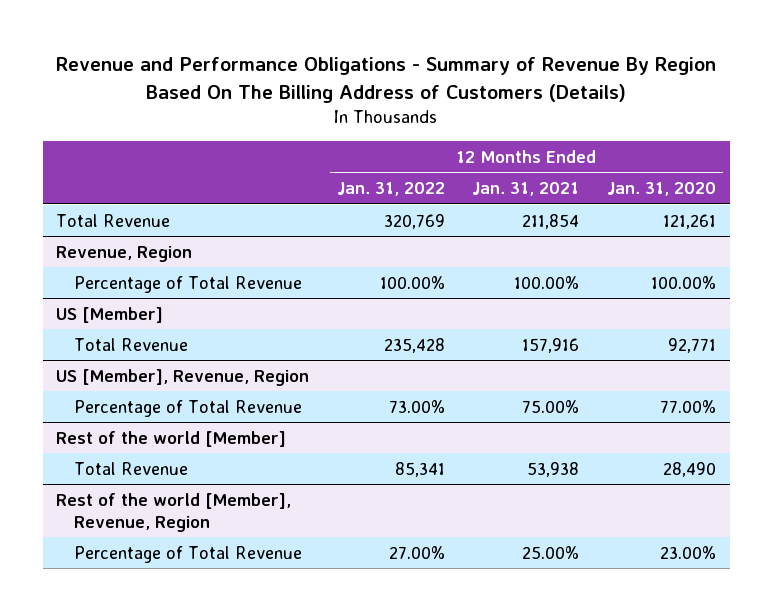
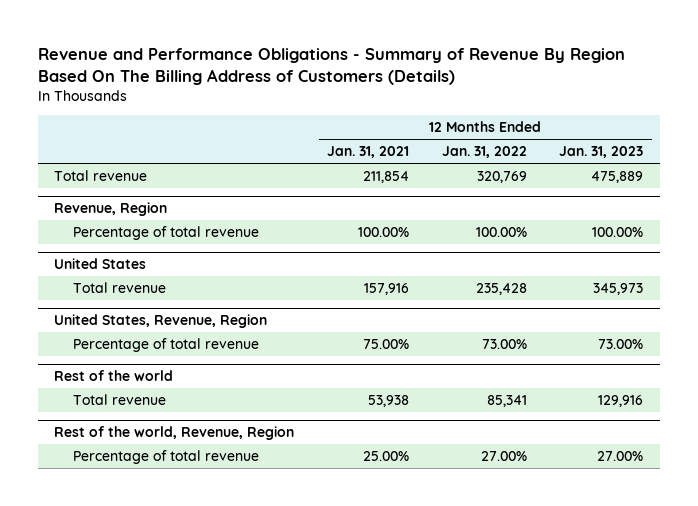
- | 12 Months Ended Jan. 31, 2022 | 12 Months Ended Jan. 31, 2021 | 12 Months Ended Jan. 31, 2020
+ | 12 Months Ended Jan. 31, 2021 | 12 Months Ended Jan. 31, 2022 | 12 Months Ended Jan. 31, 2023
- Total Revenue | 320,769 | 211,854 | 121,261
+ Total revenue | 211,854 | 320,769 | 475,889
@ Revenue, Region
- Percentage of Total Revenue | 100.00% | 100.00% | 100.00%
- US [Member]
- Total Revenue | 235,428 | 157,916 | 92,771
- US [Member], Revenue, Region
- Percentage of Total Revenue | 73.00% | 75.00% | 77.00%
- Rest of the world [Member]
- Total Revenue | 85,341 | 53,938 | 28,490
- Rest of the world [Member], Revenue, Region
- Percentage of Total Revenue | 27.00% | 25.00% | 23.00%
@ Revenue, Region
+ Percentage of total revenue | 100.00% | 100.00% | 100.00%
+ United States
+ Total revenue | 157,916 | 235,428 | 345,973
+ United States, Revenue, Region
+ Percentage of total revenue | 75.00% | 73.00% | 73.00%
+ Rest of the world
+ Total revenue | 53,938 | 85,341 | 129,916
+ Rest of the world, Revenue, Region
+ Percentage of total revenue | 25.00% | 27.00% | 27.00%

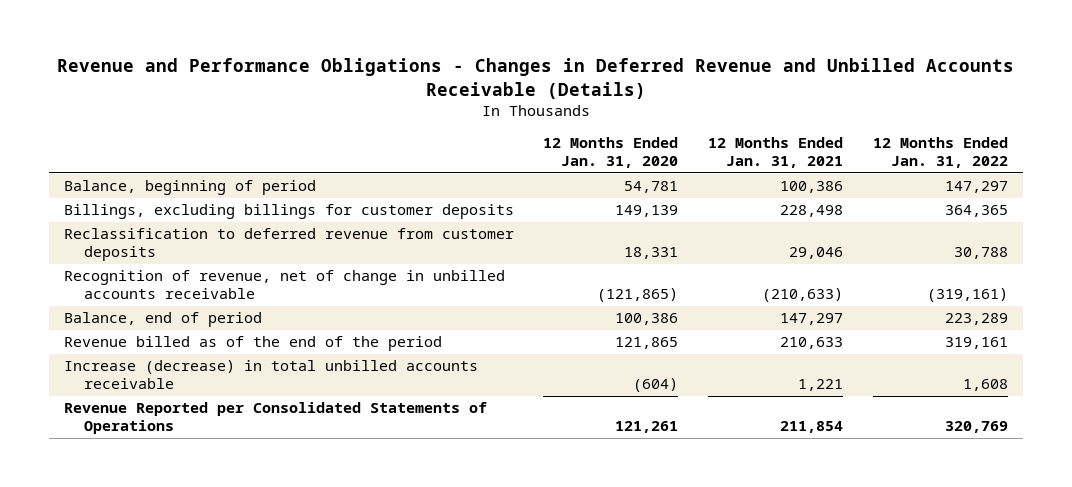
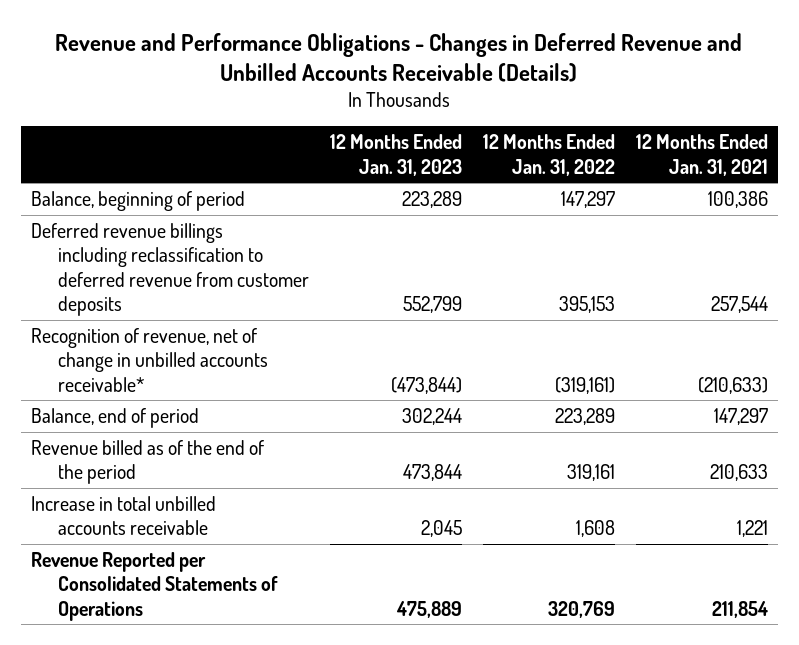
- | 12 Months Ended Jan. 31, 2020 | 12 Months Ended Jan. 31, 2021 | 12 Months Ended Jan. 31, 2022
+ | 12 Months Ended Jan. 31, 2023 | 12 Months Ended Jan. 31, 2022 | 12 Months Ended Jan. 31, 2021
- Billings, excluding billings for customer deposits | 149,139 | 228,498 | 364,365
- Reclassification to deferred revenue from customer deposits | 18,331 | 29,046 | 30,788
- Recognition of revenue, net of change in unbilled accounts receivable | (121,865) | (210,633) | (319,161)
+ Deferred revenue billings including reclassification to deferred revenue from customer deposits | 552,799 | 395,153 | 257,544
+ Recognition of revenue, net of change in unbilled accounts receivable* | (473,844) | (319,161) | (210,633)
- Increase (decrease) in total unbilled accounts receivable | (604) | 1,221 | 1,608
+ Increase in total unbilled accounts receivable | 2,045 | 1,608 | 1,221

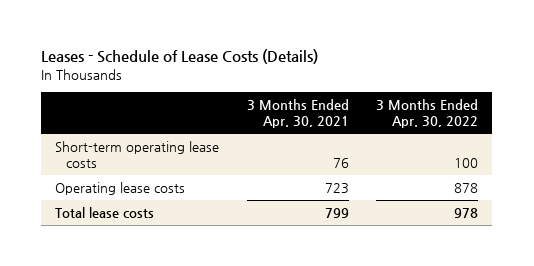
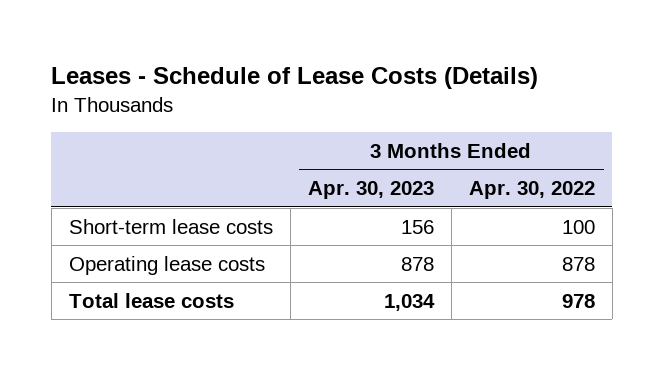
- | 3 Months Ended Apr. 30, 2021 | 3 Months Ended Apr. 30, 2022
+ | 3 Months Ended Apr. 30, 2023 | 3 Months Ended Apr. 30, 2022
- Short-term operating lease costs | 76 | 100
+ Short-term lease costs | 156 | 100

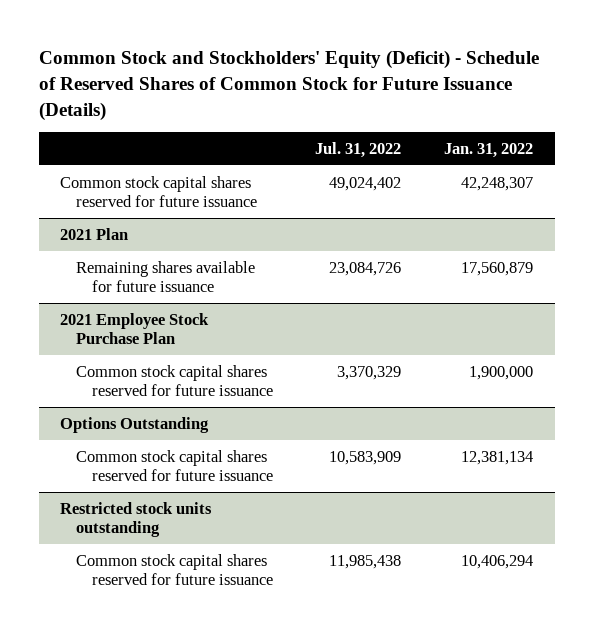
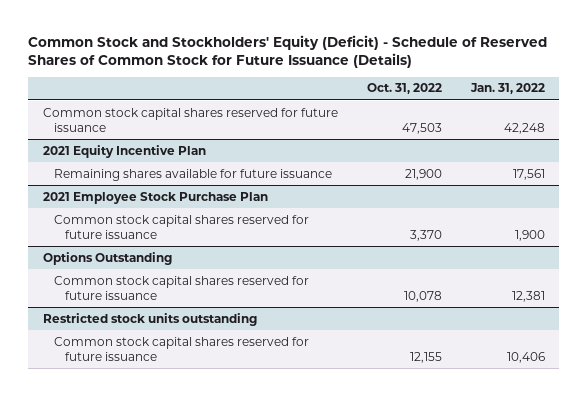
- | Jul. 31, 2022 | Jan. 31, 2022
+ | Oct. 31, 2022 | Jan. 31, 2022
- Common stock capital shares reserved for future issuance | 49,024,402 | 42,248,307
- 2021 Plan
- Remaining shares available for future issuance | 23,084,726 | 17,560,879
+ Common stock capital shares reserved for future issuance | 47,503 | 42,248
+ 2021 Equity Incentive Plan
+ Remaining shares available for future issuance | 21,900 | 17,561
@ 2021 Employee Stock Purchase Plan
- Common stock capital shares reserved for future issuance | 3,370,329 | 1,900,000
+ Common stock capital shares reserved for future issuance | 3,370 | 1,900
@ Options Outstanding
- Common stock capital shares reserved for future issuance | 10,583,909 | 12,381,134
+ Common stock capital shares reserved for future issuance | 10,078 | 12,381
@ Restricted stock units outstanding
- Common stock capital shares reserved for future issuance | 11,985,438 | 10,406,294
+ Common stock capital shares reserved for future issuance | 12,155 | 10,406

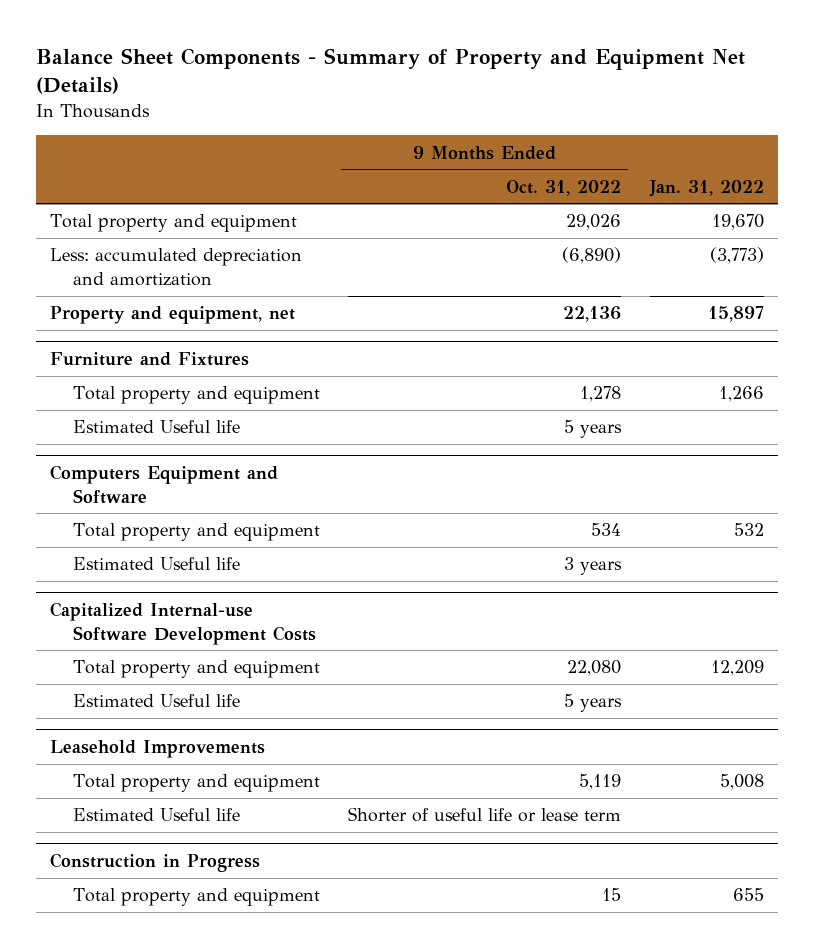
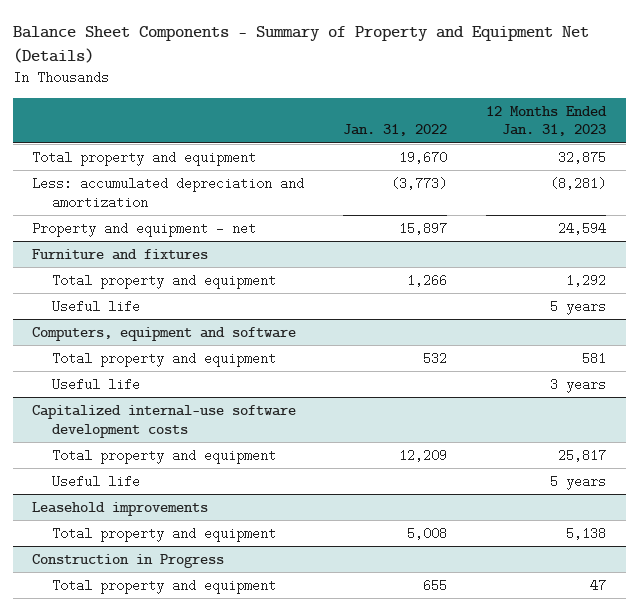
- | 9 Months Ended Oct. 31, 2022 | Jan. 31, 2022
+ | Jan. 31, 2022 | 12 Months Ended Jan. 31, 2023
- Property and equipment, net | 22,136 | 15,897
- Furniture and Fixtures
+ Property and equipment - net | 15,897 | 24,594
+ Furniture and fixtures
- Estimated Useful life | 5 years |
- Computers Equipment and Software
+ Useful life | | 5 years
+ Computers, equipment and software
- Estimated Useful life | 3 years |
- Capitalized Internal-use Software Development Costs
+ Useful life | | 3 years
+ Capitalized internal-use software development costs
- Estimated Useful life | 5 years |
- Leasehold Improvements
+ Useful life | | 5 years
+ Leasehold improvements
- Estimated Useful life | Shorter of useful life or lease term |

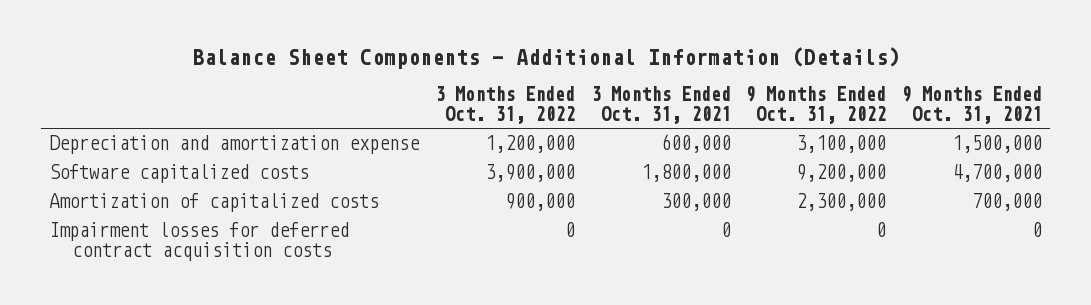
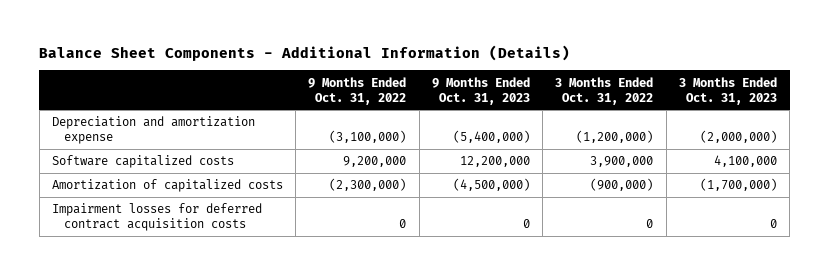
- | 3 Months Ended Oct. 31, 2022 | 3 Months Ended Oct. 31, 2021 | 9 Months Ended Oct. 31, 2022 | 9 Months Ended Oct. 31, 2021
+ | 9 Months Ended Oct. 31, 2022 | 9 Months Ended Oct. 31, 2023 | 3 Months Ended Oct. 31, 2022 | 3 Months Ended Oct. 31, 2023
- Depreciation and amortization expense | 1,200,000 | 600,000 | 3,100,000 | 1,500,000
+ Depreciation and amortization expense | (3,100,000) | (5,400,000) | (1,200,000) | (2,000,000)
- Amortization of capitalized costs | 900,000 | 300,000 | 2,300,000 | 700,000
+ Amortization of capitalized costs | (2,300,000) | (4,500,000) | (900,000) | (1,700,000)

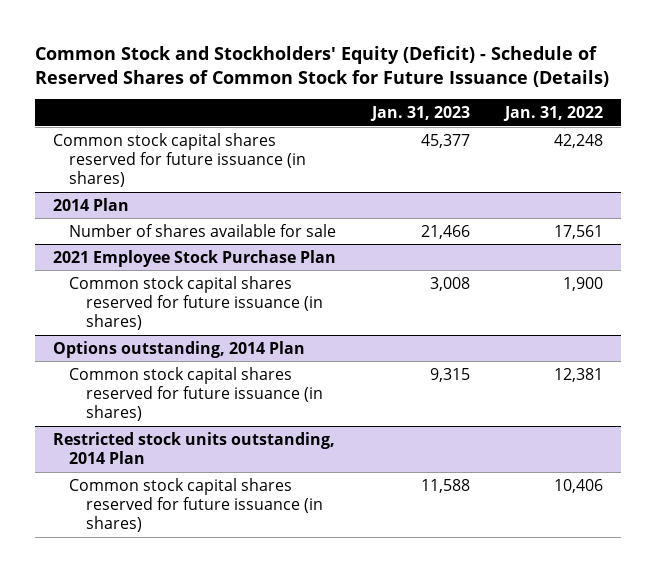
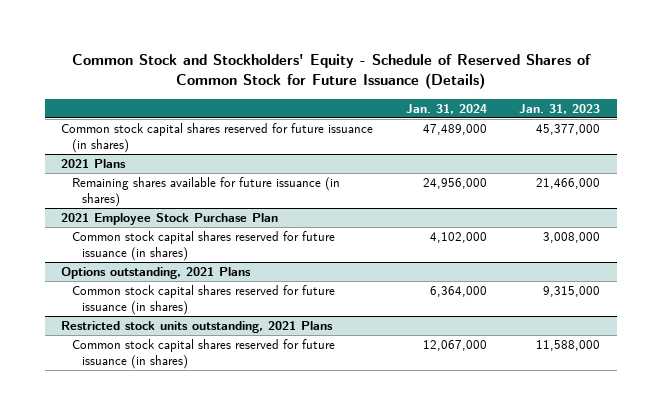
- Common Stock and Stockholders' Equity (Deficit) - Schedule of Reserved Shares of Common Stock for Future Issuance (Details)
+ Common Stock and Stockholders' Equity - Schedule of Reserved Shares of Common Stock for Future Issuance (Details)
- | Jan. 31, 2023 | Jan. 31, 2022
+ | Jan. 31, 2024 | Jan. 31, 2023
- Common stock capital shares reserved for future issuance (in shares) | 45,377 | 42,248
- 2014 Plan
- Number of shares available for sale | 21,466 | 17,561
+ Common stock capital shares reserved for future issuance (in shares) | 47,489,000 | 45,377,000
+ 2021 Plans
+ Remaining shares available for future issuance (in shares) | 24,956,000 | 21,466,000
@ 2021 Employee Stock Purchase Plan
- Common stock capital shares reserved for future issuance (in shares) | 3,008 | 1,900
- Options outstanding, 2014 Plan
- Common stock capital shares reserved for future issuance (in shares) | 9,315 | 12,381
- Restricted stock units outstanding, 2014 Plan
- Common stock capital shares reserved for future issuance (in shares) | 11,588 | 10,406
@ 2021 Employee Stock Purchase Plan
+ Common stock capital shares reserved for future issuance (in shares) | 4,102,000 | 3,008,000
+ Options outstanding, 2021 Plans
+ Common stock capital shares reserved for future issuance (in shares) | 6,364,000 | 9,315,000
+ Restricted stock units outstanding, 2021 Plans
+ Common stock capital shares reserved for future issuance (in shares) | 12,067,000 | 11,588,000

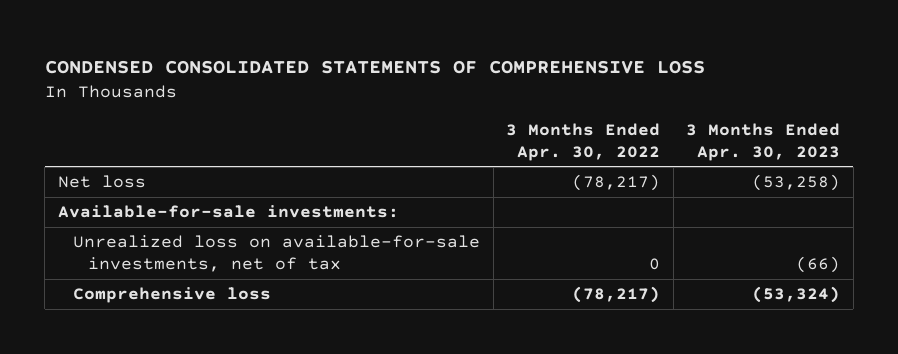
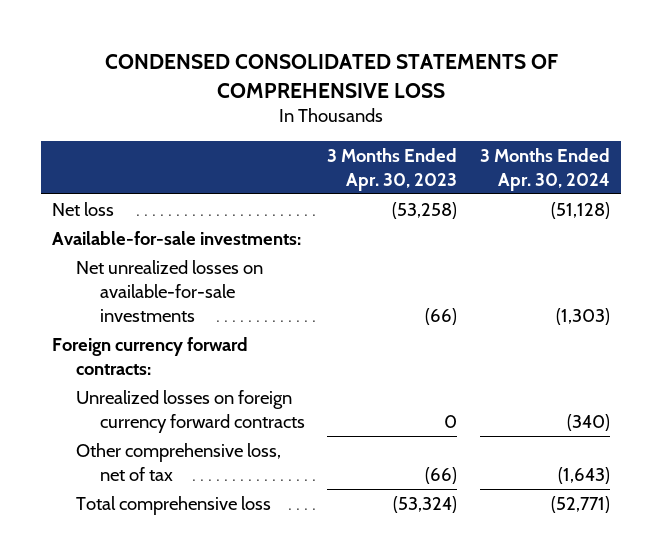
- | 3 Months Ended Apr. 30, 2022 | 3 Months Ended Apr. 30, 2023
+ | 3 Months Ended Apr. 30, 2023 | 3 Months Ended Apr. 30, 2024
- Unrealized loss on available-for-sale investments, net of tax | 0 | (66)
- Comprehensive loss | (78,217) | (53,324)
+ Net unrealized losses on available-for-sale investments | (66) | (1,303)
+ Foreign currency forward contracts:
+ Unrealized losses on foreign currency forward contracts | 0 | (340)
+ Other comprehensive loss, net of tax | (66) | (1,643)
+ Total comprehensive loss | (53,324) | (52,771)

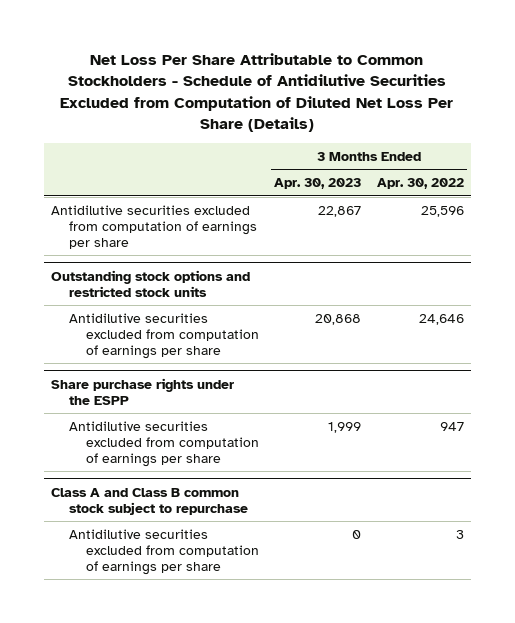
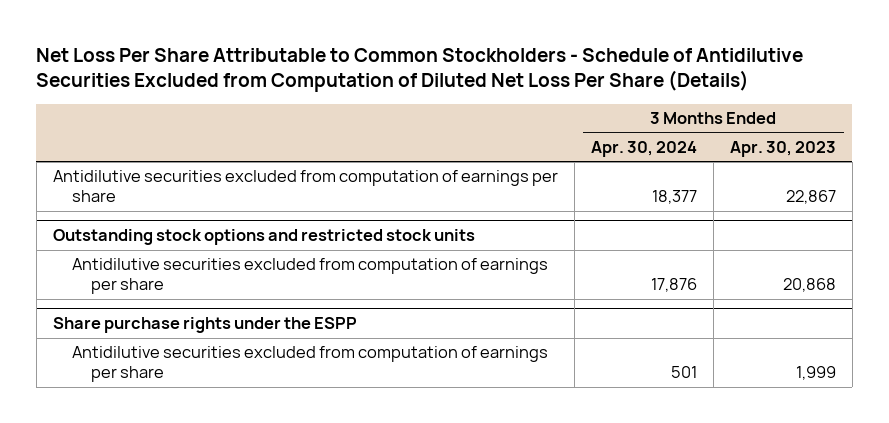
- | 3 Months Ended Apr. 30, 2023 | 3 Months Ended Apr. 30, 2022
+ | 3 Months Ended Apr. 30, 2024 | 3 Months Ended Apr. 30, 2023
- Class A and Class B common stock subject to repurchase
- Antidilutive securities excluded from computation of earnings per share | 0 | 3

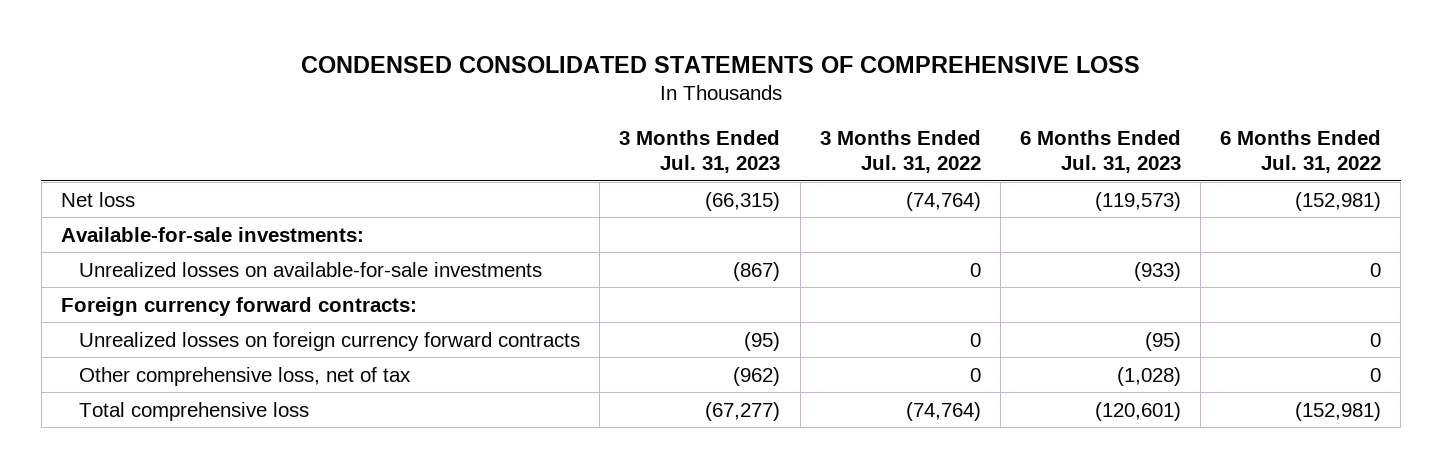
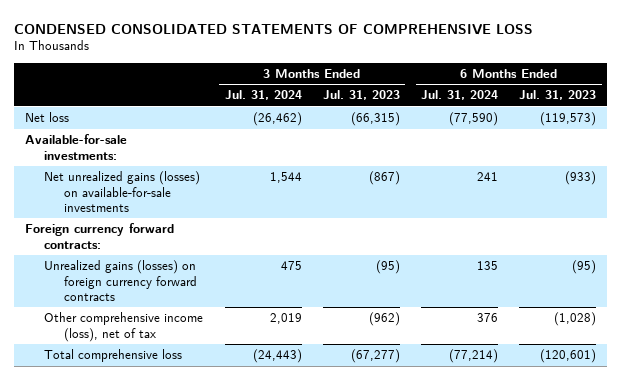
- | 3 Months Ended Jul. 31, 2023 | 3 Months Ended Jul. 31, 2022 | 6 Months Ended Jul. 31, 2023 | 6 Months Ended Jul. 31, 2022
+ | 3 Months Ended Jul. 31, 2024 | 3 Months Ended Jul. 31, 2023 | 6 Months Ended Jul. 31, 2024 | 6 Months Ended Jul. 31, 2023
- Unrealized losses on available-for-sale investments | (867) | 0 | (933) | 0
+ Net unrealized gains (losses) on available-for-sale investments | 1,544 | (867) | 241 | (933)
- Unrealized losses on foreign currency forward contracts | (95) | 0 | (95) | 0
- Other comprehensive loss, net of tax | (962) | 0 | (1,028) | 0
+ Unrealized gains (losses) on foreign currency forward contracts | 475 | (95) | 135 | (95)
+ Other comprehensive income (loss), net of tax | 2,019 | (962) | 376 | (1,028)

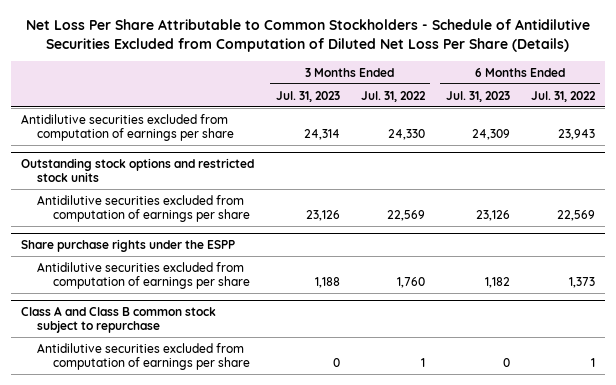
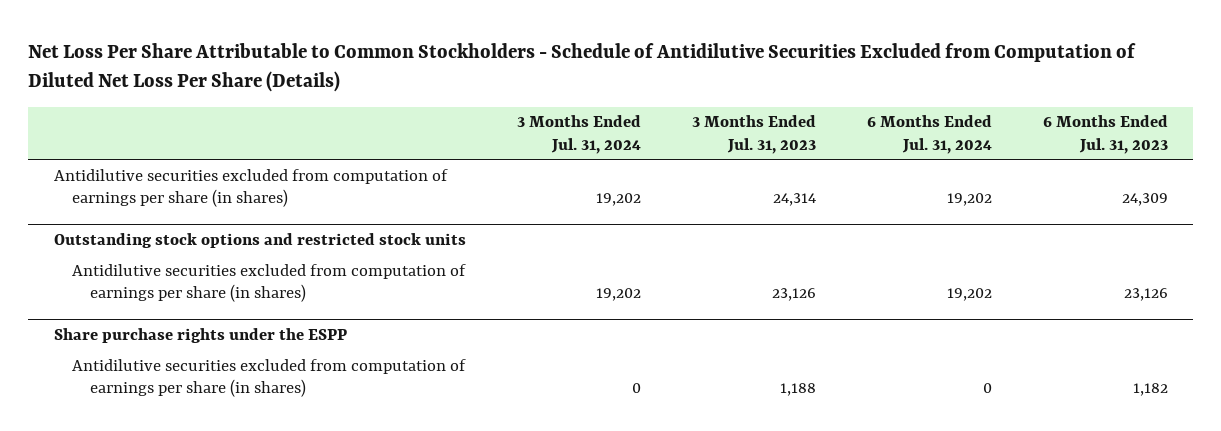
- | 3 Months Ended Jul. 31, 2023 | 3 Months Ended Jul. 31, 2022 | 6 Months Ended Jul. 31, 2023 | 6 Months Ended Jul. 31, 2022
+ | 3 Months Ended Jul. 31, 2024 | 3 Months Ended Jul. 31, 2023 | 6 Months Ended Jul. 31, 2024 | 6 Months Ended Jul. 31, 2023
- Antidilutive securities excluded from computation of earnings per share | 24,314 | 24,330 | 24,309 | 23,943
+ Antidilutive securities excluded from computation of earnings per share (in shares) | 19,202 | 24,314 | 19,202 | 24,309
@ Outstanding stock options and restricted stock units
- Antidilutive securities excluded from computation of earnings per share | 23,126 | 22,569 | 23,126 | 22,569
+ Antidilutive securities excluded from computation of earnings per share (in shares) | 19,202 | 23,126 | 19,202 | 23,126
@ Share purchase rights under the ESPP
- Antidilutive securities excluded from computation of earnings per share | 1,188 | 1,760 | 1,182 | 1,373
- Class A and Class B common stock subject to repurchase
- Antidilutive securities excluded from computation of earnings per share | 0 | 1 | 0 | 1
@ Share purchase rights under the ESPP
+ Antidilutive securities excluded from computation of earnings per share (in shares) | 0 | 1,188 | 0 | 1,182

